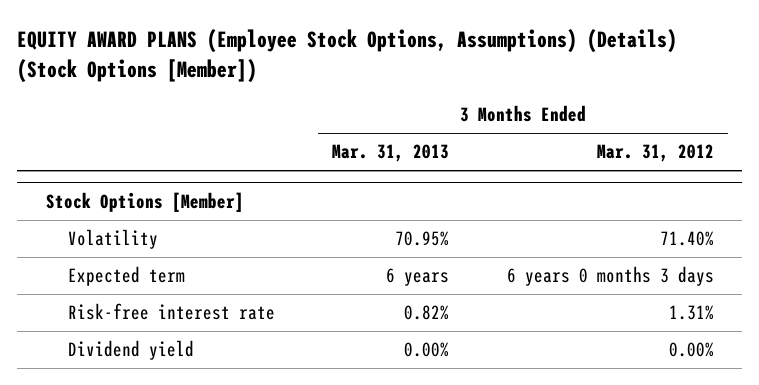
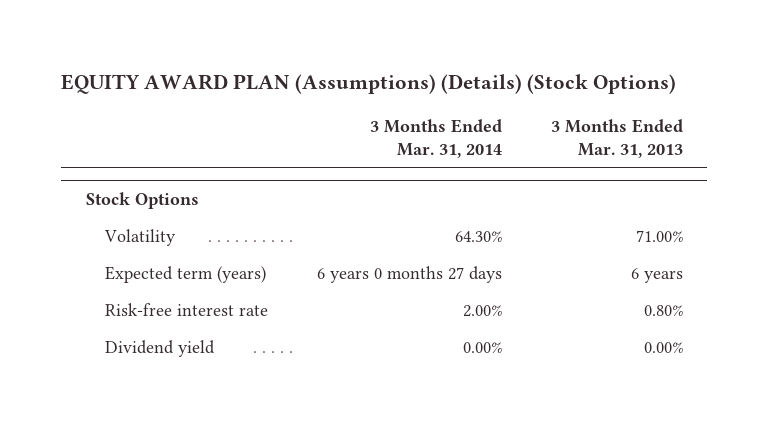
- EQUITY AWARD PLANS (Employee Stock Options, Assumptions) (Details) (Stock Options [Member])
+ EQUITY AWARD PLAN (Assumptions) (Details) (Stock Options)
- | 3 Months Ended Mar. 31, 2013 | 3 Months Ended Mar. 31, 2012
+ | 3 Months Ended Mar. 31, 2014 | 3 Months Ended Mar. 31, 2013
- Stock Options [Member]
- Volatility | 70.95% | 71.40%
- Expected term | 6 years | 6 years 0 months 3 days
- Risk-free interest rate | 0.82% | 1.31%
+ Stock Options
+ Volatility | 64.30% | 71.00%
+ Expected term (years) | 6 years 0 months 27 days | 6 years
+ Risk-free interest rate | 2.00% | 0.80%

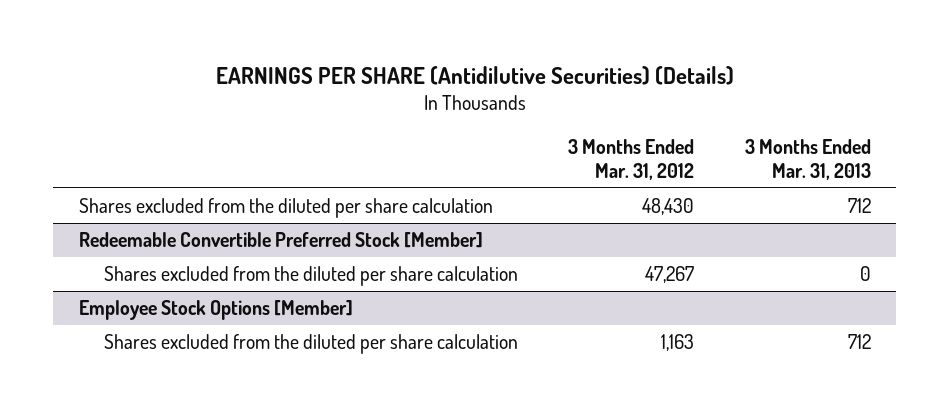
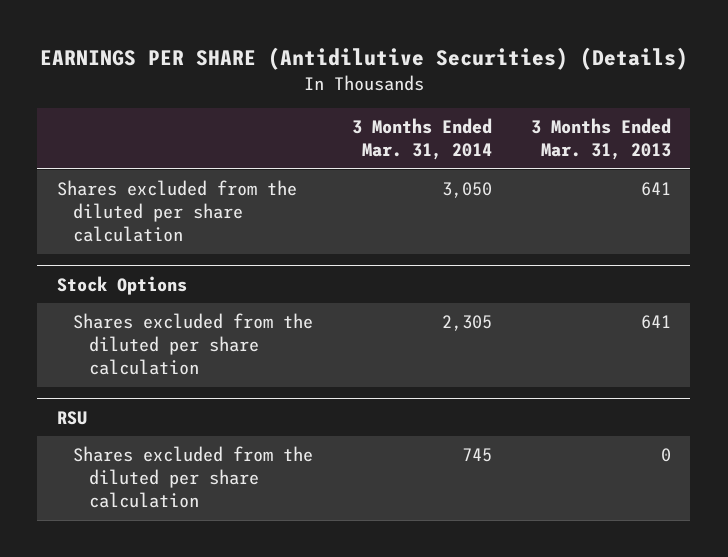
- | 3 Months Ended Mar. 31, 2012 | 3 Months Ended Mar. 31, 2013
+ | 3 Months Ended Mar. 31, 2014 | 3 Months Ended Mar. 31, 2013
- Shares excluded from the diluted per share calculation | 48,430 | 712
- Redeemable Convertible Preferred Stock [Member]
+ Shares excluded from the diluted per share calculation | 3,050 | 641
+ Stock Options
+ Shares excluded from the diluted per share calculation | 2,305 | 641
+ RSU
- Employee Stock Options [Member]
- Shares excluded from the diluted per share calculation | 1,163 | 712

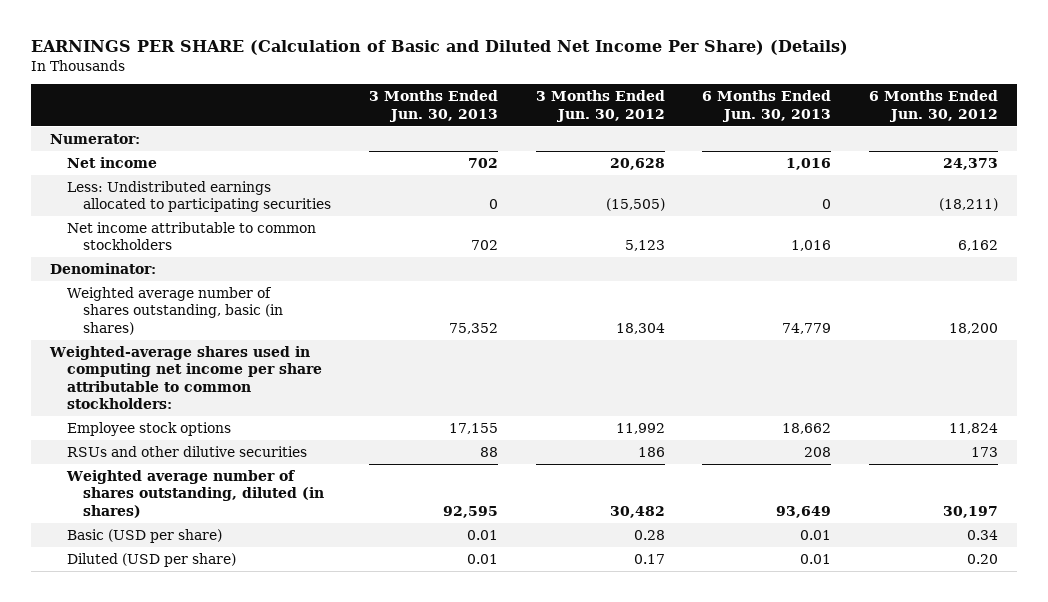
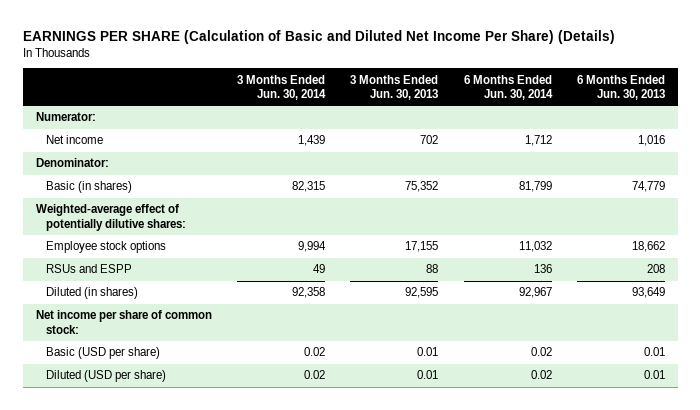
- | 3 Months Ended Jun. 30, 2013 | 3 Months Ended Jun. 30, 2012 | 6 Months Ended Jun. 30, 2013 | 6 Months Ended Jun. 30, 2012
+ | 3 Months Ended Jun. 30, 2014 | 3 Months Ended Jun. 30, 2013 | 6 Months Ended Jun. 30, 2014 | 6 Months Ended Jun. 30, 2013
- Less: Undistributed earnings allocated to participating securities | 0 | (15,505) | 0 | (18,211)
- Net income attributable to common stockholders | 702 | 5,123 | 1,016 | 6,162
- Weighted average number of shares outstanding, basic (in shares) | 75,352 | 18,304 | 74,779 | 18,200
- Weighted-average shares used in computing net income per share attributable to common stockholders:
+ Basic (in shares) | 82,315 | 75,352 | 81,799 | 74,779
+ Weighted-average effect of potentially dilutive shares:
- RSUs and other dilutive securities | 88 | 186 | 208 | 173
- Weighted average number of shares outstanding, diluted (in shares) | 92,595 | 30,482 | 93,649 | 30,197
+ RSUs and ESPP | 49 | 88 | 136 | 208
+ Diluted (in shares) | 92,358 | 92,595 | 92,967 | 93,649
+ Net income per share of common stock:

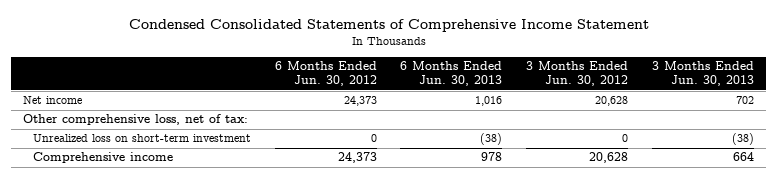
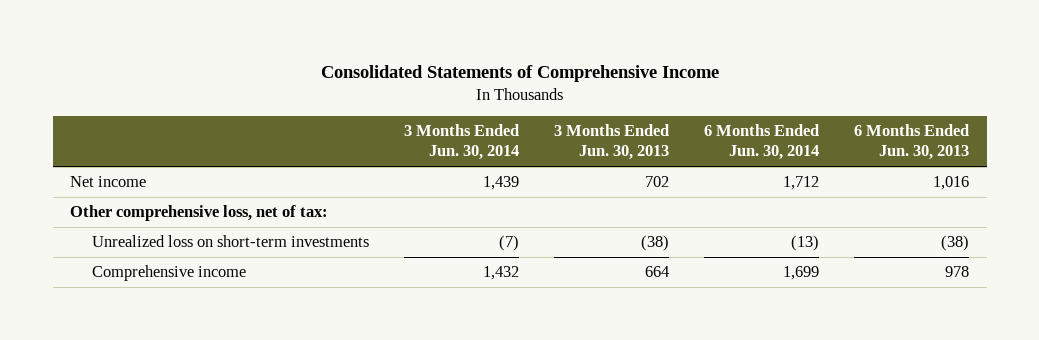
- Condensed Consolidated Statements of Comprehensive Income Statement
+ Consolidated Statements of Comprehensive Income
- | 6 Months Ended Jun. 30, 2012 | 6 Months Ended Jun. 30, 2013 | 3 Months Ended Jun. 30, 2012 | 3 Months Ended Jun. 30, 2013
+ | 3 Months Ended Jun. 30, 2014 | 3 Months Ended Jun. 30, 2013 | 6 Months Ended Jun. 30, 2014 | 6 Months Ended Jun. 30, 2013
- Unrealized loss on short-term investment | 0 | (38) | 0 | (38)
+ Unrealized loss on short-term investments | (7) | (38) | (13) | (38)

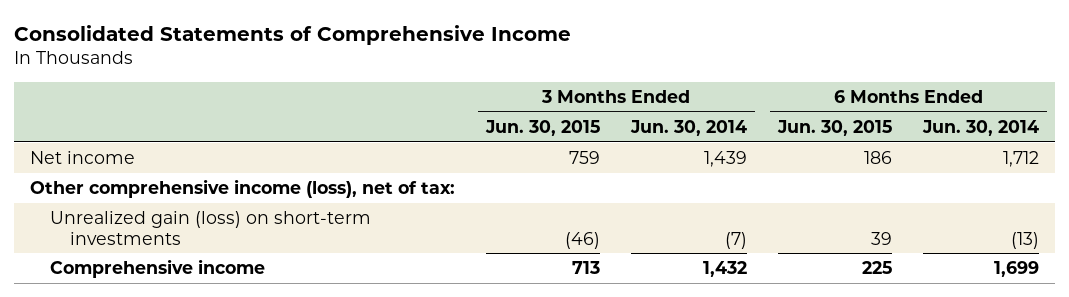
- | 3 Months Ended Jun. 30, 2014 | 3 Months Ended Jun. 30, 2013 | 6 Months Ended Jun. 30, 2014 | 6 Months Ended Jun. 30, 2013
+ | 3 Months Ended Jun. 30, 2015 | 3 Months Ended Jun. 30, 2014 | 6 Months Ended Jun. 30, 2015 | 6 Months Ended Jun. 30, 2014
- Other comprehensive loss, net of tax:
- Unrealized loss on short-term investments | (7) | (38) | (13) | (38)
+ Other comprehensive income (loss), net of tax:
+ Unrealized gain (loss) on short-term investments | (46) | (7) | 39 | (13)

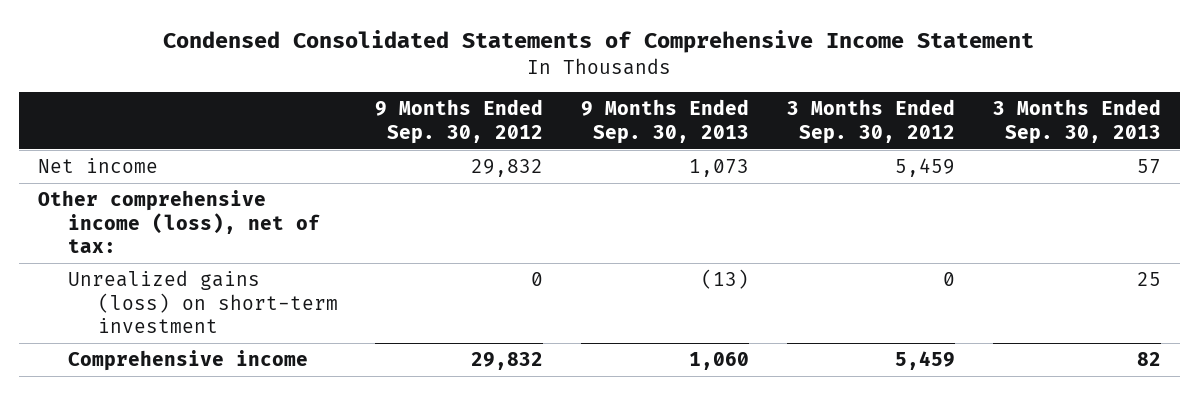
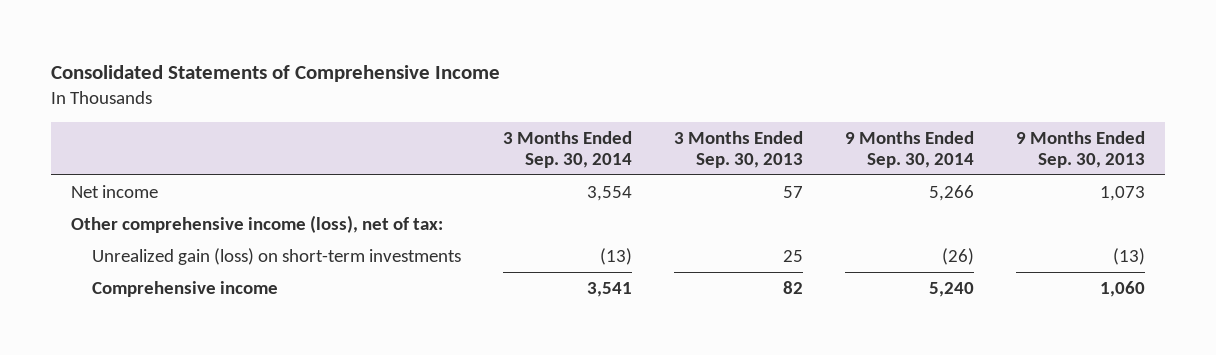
- Condensed Consolidated Statements of Comprehensive Income Statement
+ Consolidated Statements of Comprehensive Income
- | 9 Months Ended Sep. 30, 2012 | 9 Months Ended Sep. 30, 2013 | 3 Months Ended Sep. 30, 2012 | 3 Months Ended Sep. 30, 2013
+ | 3 Months Ended Sep. 30, 2014 | 3 Months Ended Sep. 30, 2013 | 9 Months Ended Sep. 30, 2014 | 9 Months Ended Sep. 30, 2013
- Unrealized gains (loss) on short-term investment | 0 | (13) | 0 | 25
+ Unrealized gain (loss) on short-term investments | (13) | 25 | (26) | (13)

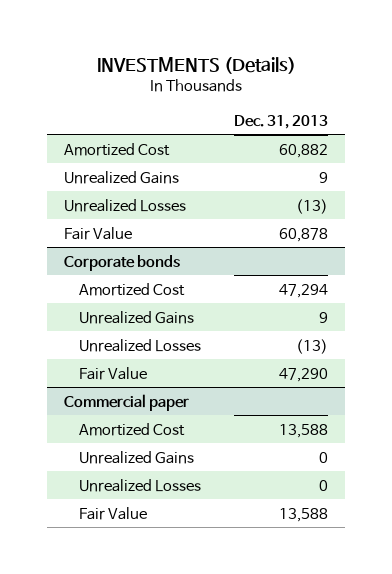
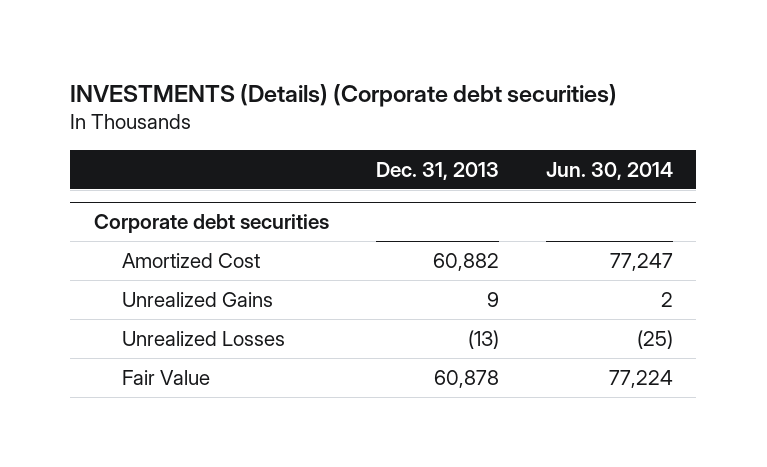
- INVESTMENTS (Details)
+ INVESTMENTS (Details) (Corporate debt securities)
- | Dec. 31, 2013
+ | Dec. 31, 2013 | Jun. 30, 2014
+ Corporate debt securities
- Corporate bonds
- Amortized Cost | 47,294
- Unrealized Gains | 9
- Unrealized Losses | (13)
- Fair Value | 47,290
- Commercial paper
- Amortized Cost | 13,588
- Unrealized Gains | 0
- Unrealized Losses | 0
- Fair Value | 13,588

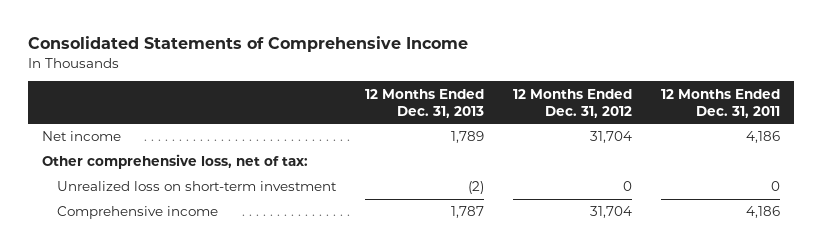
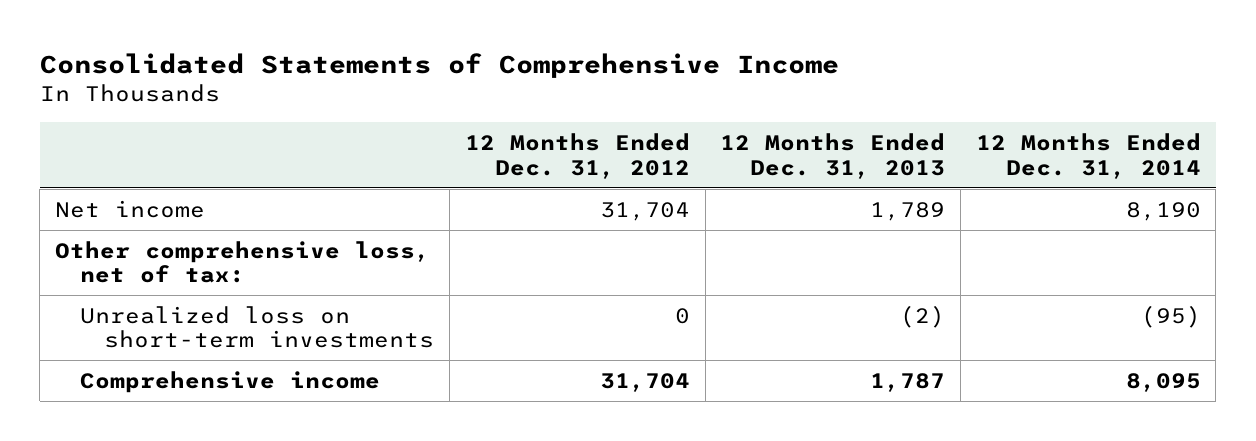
- | 12 Months Ended Dec. 31, 2013 | 12 Months Ended Dec. 31, 2012 | 12 Months Ended Dec. 31, 2011
+ | 12 Months Ended Dec. 31, 2012 | 12 Months Ended Dec. 31, 2013 | 12 Months Ended Dec. 31, 2014
- Unrealized loss on short-term investment | (2) | 0 | 0
+ Unrealized loss on short-term investments | 0 | (2) | (95)

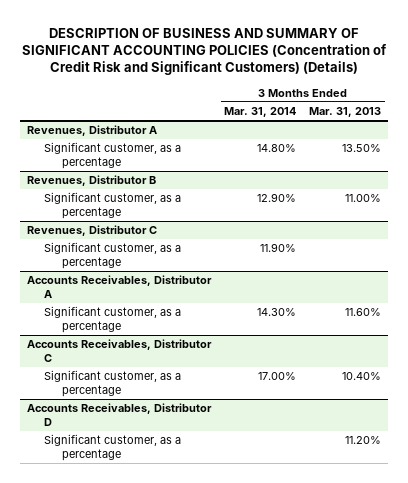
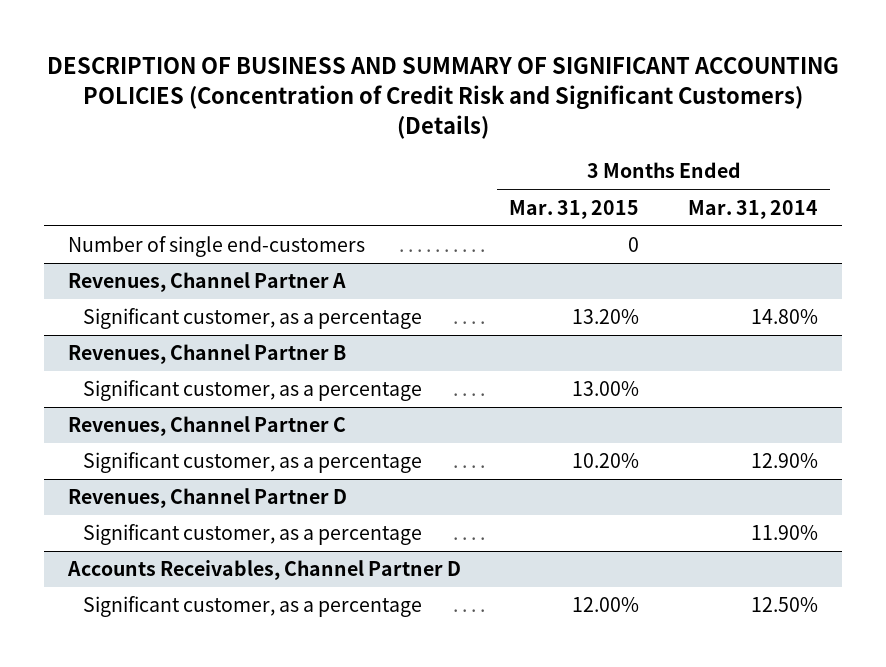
- | 3 Months Ended Mar. 31, 2014 | 3 Months Ended Mar. 31, 2013
+ | 3 Months Ended Mar. 31, 2015 | 3 Months Ended Mar. 31, 2014
- Revenues, Distributor A
+ Number of single end-customers | 0 |
+ Revenues, Channel Partner A
- Revenues, Distributor B
+ Revenues, Channel Partner B
+ Significant customer, as a percentage | 13.00% |
+ Revenues, Channel Partner C
- Revenues, Distributor C
+ Revenues, Channel Partner D
- Accounts Receivables, Distributor A
- Significant customer, as a percentage | 14.30% | 11.60%
- Accounts Receivables, Distributor C
- Significant customer, as a percentage | 17.00% | 10.40%
- Accounts Receivables, Distributor D
- Significant customer, as a percentage | | 11.20%
+ Accounts Receivables, Channel Partner D
+ Significant customer, as a percentage | 12.00% | 12.50%

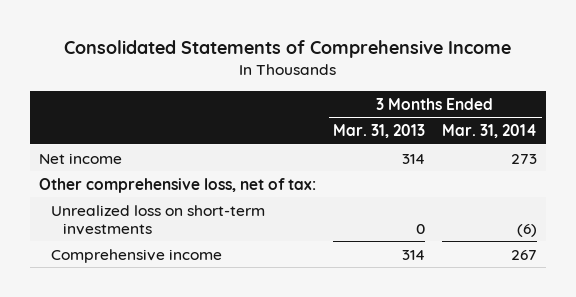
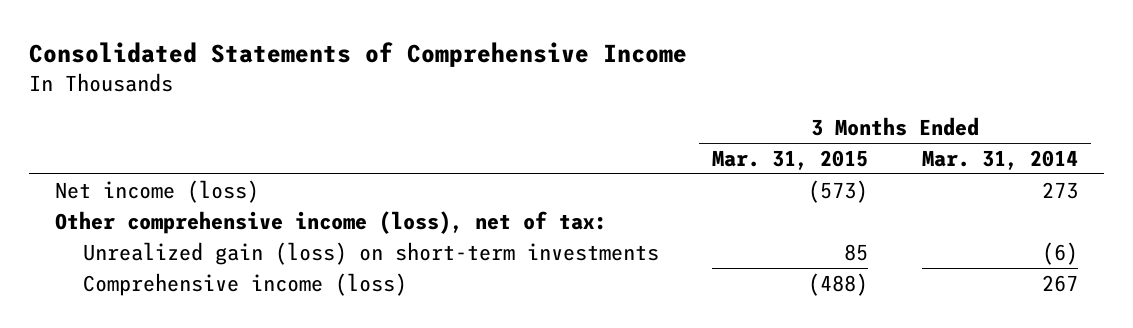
- | 3 Months Ended Mar. 31, 2013 | 3 Months Ended Mar. 31, 2014
+ | 3 Months Ended Mar. 31, 2015 | 3 Months Ended Mar. 31, 2014
- Net income | 314 | 273
- Other comprehensive loss, net of tax:
- Unrealized loss on short-term investments | 0 | (6)
- Comprehensive income | 314 | 267
+ Net income (loss) | (573) | 273
+ Other comprehensive income (loss), net of tax:
+ Unrealized gain (loss) on short-term investments | 85 | (6)
+ Comprehensive income (loss) | (488) | 267

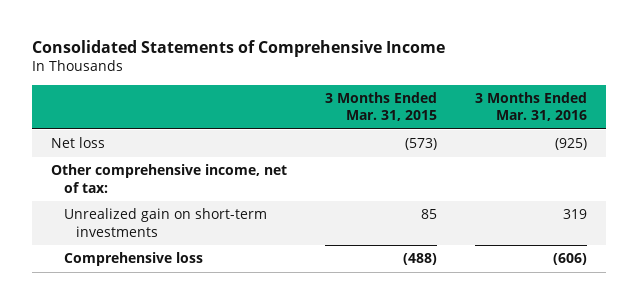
- | 3 Months Ended Mar. 31, 2015 | 3 Months Ended Mar. 31, 2014
+ | 3 Months Ended Mar. 31, 2015 | 3 Months Ended Mar. 31, 2016
- Net income (loss) | (573) | 273
- Other comprehensive income (loss), net of tax:
- Unrealized gain (loss) on short-term investments | 85 | (6)
- Comprehensive income (loss) | (488) | 267
+ Net loss | (573) | (925)
+ Other comprehensive income, net of tax:
+ Unrealized gain on short-term investments | 85 | 319
+ Comprehensive loss | (488) | (606)

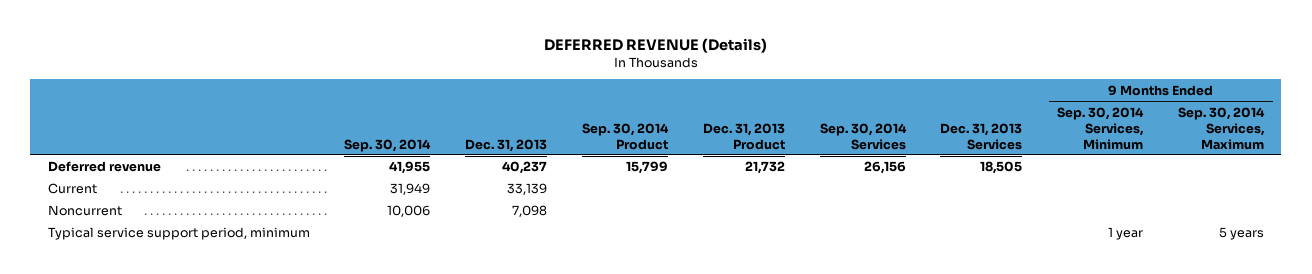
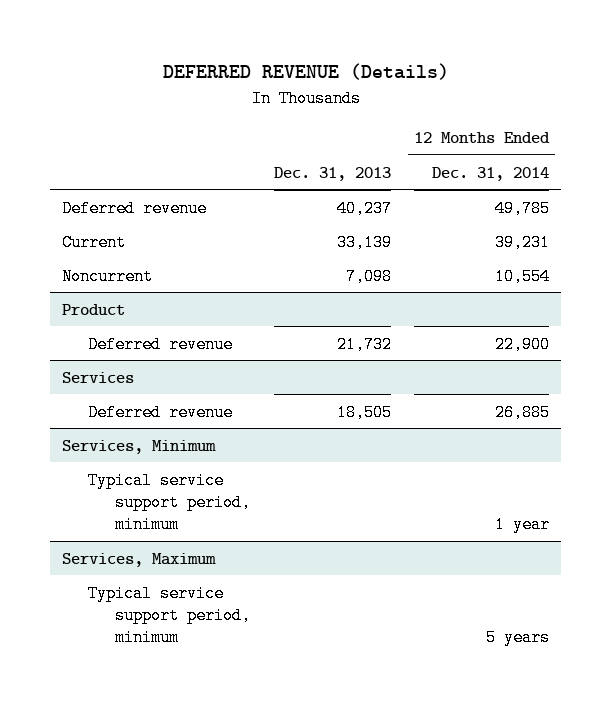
- | Sep. 30, 2014 | Dec. 31, 2013 | Sep. 30, 2014 Product | Dec. 31, 2013 Product | Sep. 30, 2014 Services | Dec. 31, 2013 Services | 9 Months Ended Sep. 30, 2014 Services, Minimum | 9 Months Ended Sep. 30, 2014 Services, Maximum
+ | Dec. 31, 2013 | 12 Months Ended Dec. 31, 2014
+ Product
+ Deferred revenue | 21,732 | 22,900
+ Services
+ Deferred revenue | 18,505 | 26,885
+ Services, Minimum
+ Services, Maximum
+ Typical service support period, minimum | | 5 years

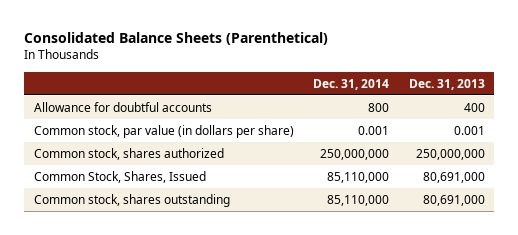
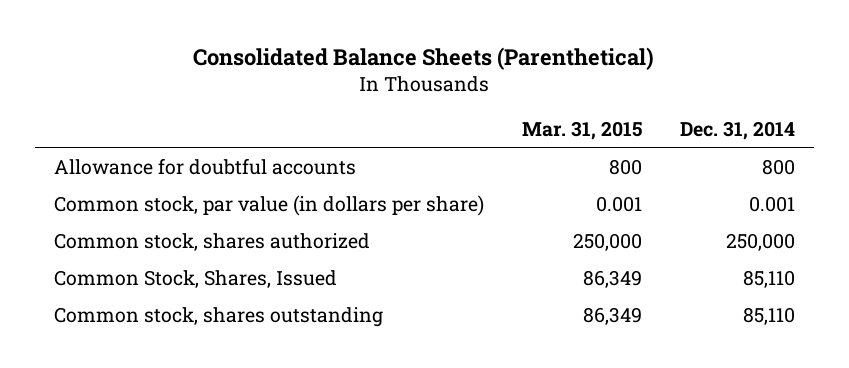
- | Dec. 31, 2014 | Dec. 31, 2013
+ | Mar. 31, 2015 | Dec. 31, 2014
- Common stock, shares authorized | 250,000,000 | 250,000,000
- Common Stock, Shares, Issued | 85,110,000 | 80,691,000
- Common stock, shares outstanding | 85,110,000 | 80,691,000
+ Common stock, shares authorized | 250,000 | 250,000
+ Common Stock, Shares, Issued | 86,349 | 85,110
+ Common stock, shares outstanding | 86,349 | 85,110

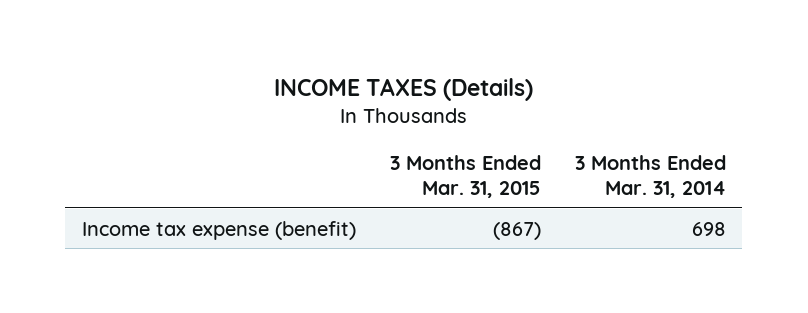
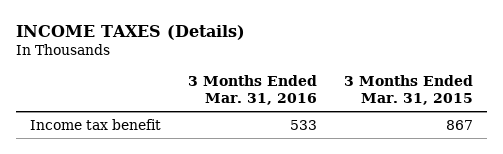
- | 3 Months Ended Mar. 31, 2015 | 3 Months Ended Mar. 31, 2014
+ | 3 Months Ended Mar. 31, 2016 | 3 Months Ended Mar. 31, 2015
- Income tax expense (benefit) | (867) | 698
+ Income tax benefit | 533 | 867

